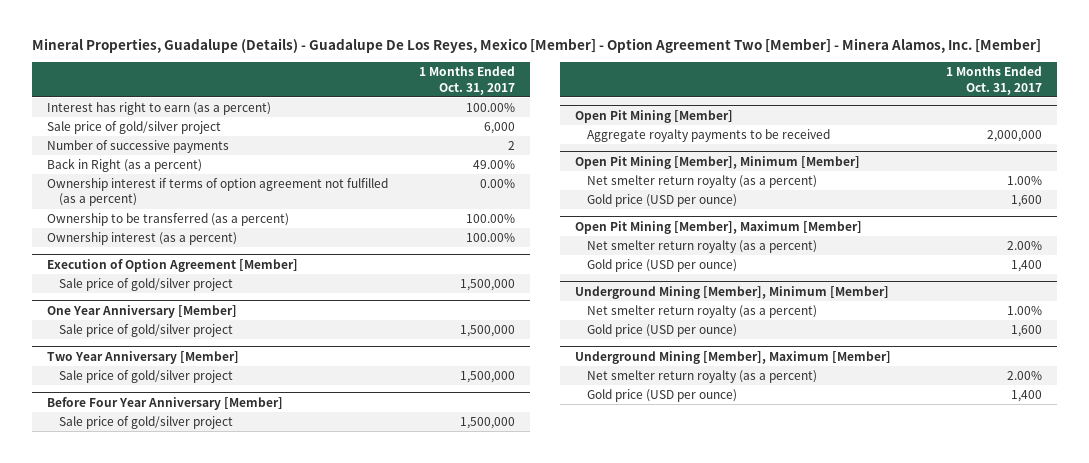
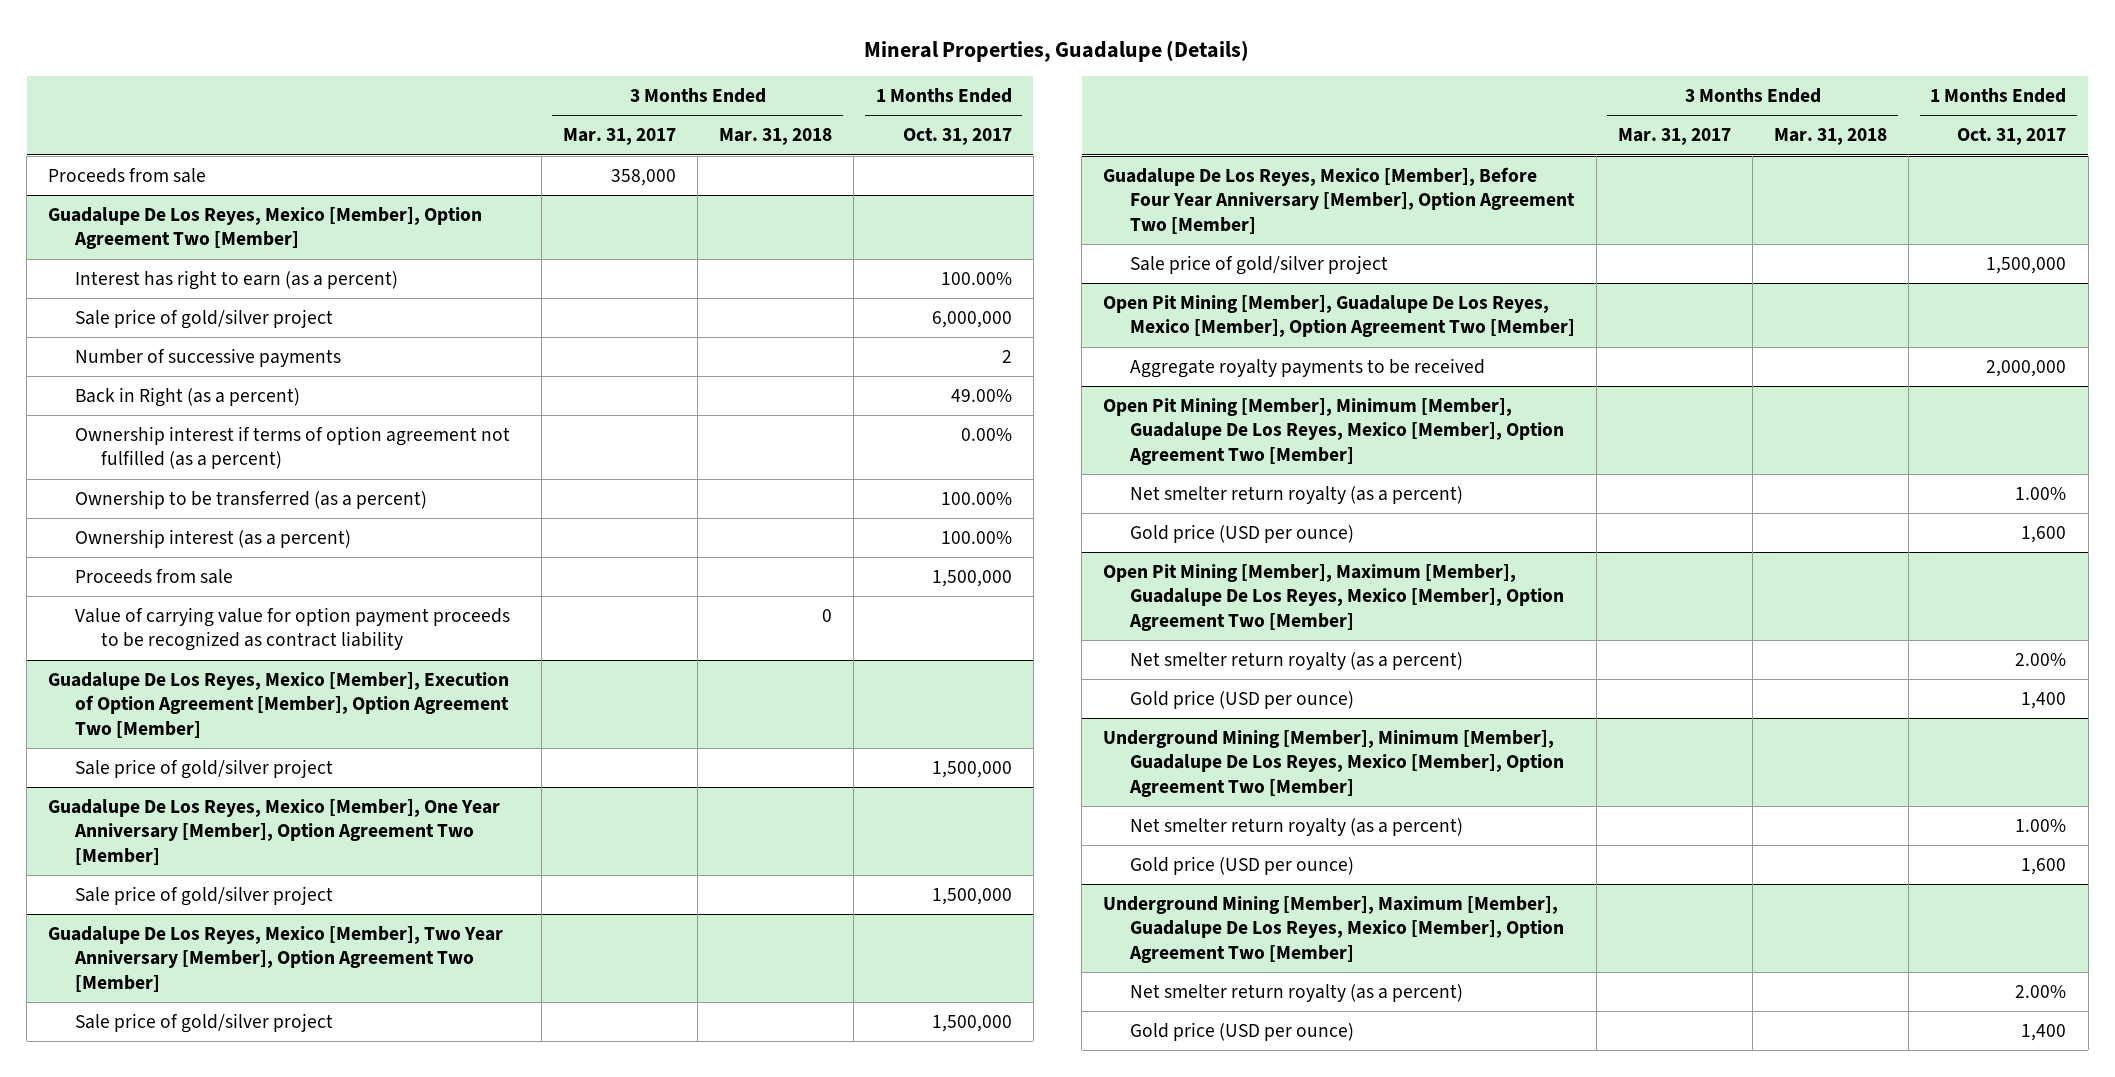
- Mineral Properties, Guadalupe (Details) - Guadalupe De Los Reyes, Mexico [Member] - Option Agreement Two [Member] - Minera Alamos, Inc. [Member]
+ Mineral Properties, Guadalupe (Details)
- | 1 Months Ended Oct. 31, 2017
+ | 3 Months Ended Mar. 31, 2017 | 3 Months Ended Mar. 31, 2018 | 1 Months Ended Oct. 31, 2017
+ Proceeds from sale | 358,000 | |
+ Guadalupe De Los Reyes, Mexico [Member], Option Agreement Two [Member]
- Sale price of gold/silver project | 6,000
+ Sale price of gold/silver project | | | 6,000,000
- Execution of Option Agreement [Member]
+ Proceeds from sale | | | 1,500,000
+ Value of carrying value for option payment proceeds to be recognized as contract liability | | 0 |
+ Guadalupe De Los Reyes, Mexico [Member], Execution of Option Agreement [Member], Option Agreement Two [Member]
- One Year Anniversary [Member]
+ Guadalupe De Los Reyes, Mexico [Member], One Year Anniversary [Member], Option Agreement Two [Member]
- Two Year Anniversary [Member]
+ Guadalupe De Los Reyes, Mexico [Member], Two Year Anniversary [Member], Option Agreement Two [Member]
- Before Four Year Anniversary [Member]
+ Guadalupe De Los Reyes, Mexico [Member], Before Four Year Anniversary [Member], Option Agreement Two [Member]
- Open Pit Mining [Member]
+ Open Pit Mining [Member], Guadalupe De Los Reyes, Mexico [Member], Option Agreement Two [Member]
- Open Pit Mining [Member], Minimum [Member]
+ Open Pit Mining [Member], Minimum [Member], Guadalupe De Los Reyes, Mexico [Member], Option Agreement Two [Member]
- Open Pit Mining [Member], Maximum [Member]
+ Open Pit Mining [Member], Maximum [Member], Guadalupe De Los Reyes, Mexico [Member], Option Agreement Two [Member]
- Underground Mining [Member], Minimum [Member]
+ Underground Mining [Member], Minimum [Member], Guadalupe De Los Reyes, Mexico [Member], Option Agreement Two [Member]
- Underground Mining [Member], Maximum [Member]
+ Underground Mining [Member], Maximum [Member], Guadalupe De Los Reyes, Mexico [Member], Option Agreement Two [Member]

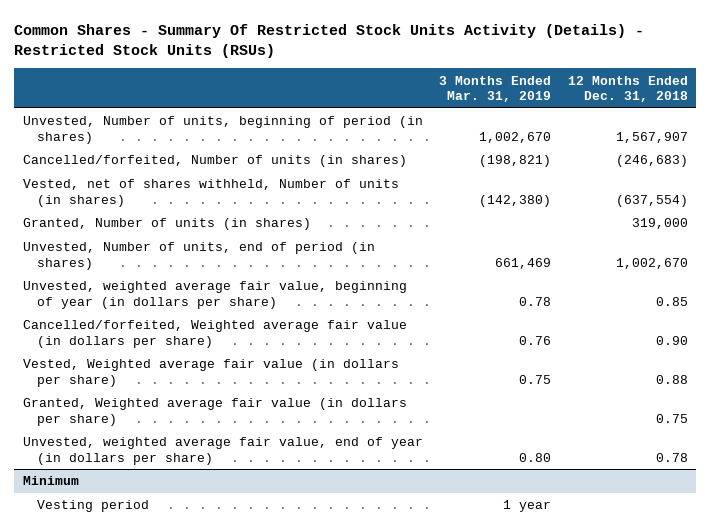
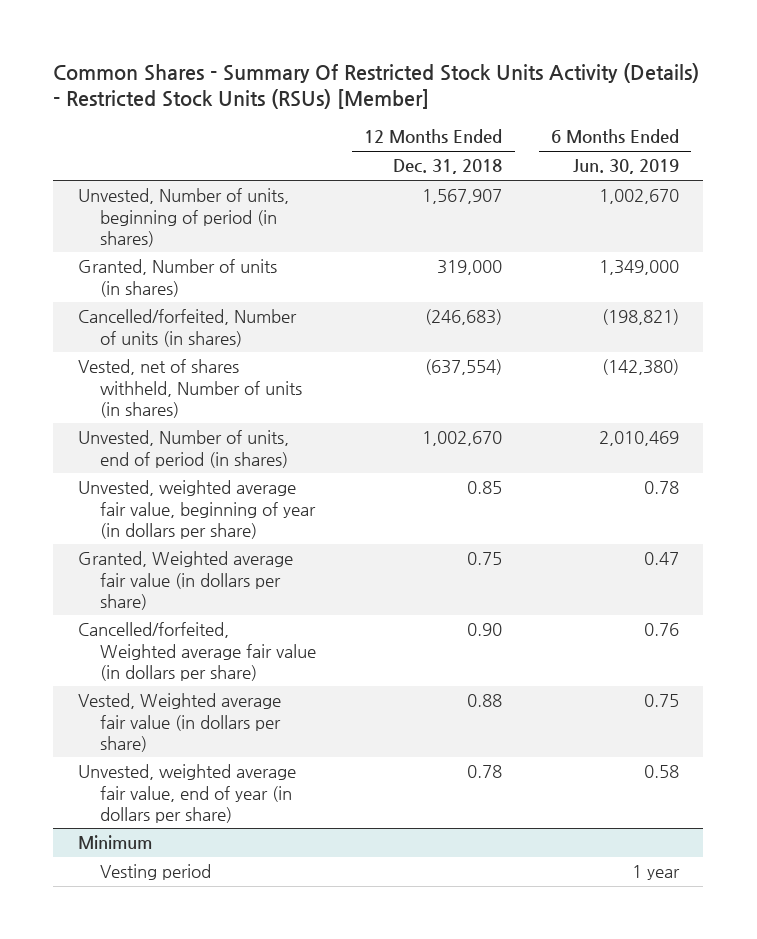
- Common Shares - Summary Of Restricted Stock Units Activity (Details) - Restricted Stock Units (RSUs)
+ Common Shares - Summary Of Restricted Stock Units Activity (Details) - Restricted Stock Units (RSUs) [Member]
- | 3 Months Ended Mar. 31, 2019 | 12 Months Ended Dec. 31, 2018
+ | 12 Months Ended Dec. 31, 2018 | 6 Months Ended Jun. 30, 2019
moved up: Granted, Number of units (in shares) | 319,000 | 1,349,000
moved up: Granted, Weighted average fair value (in dollars per share) | 0.75 | 0.47

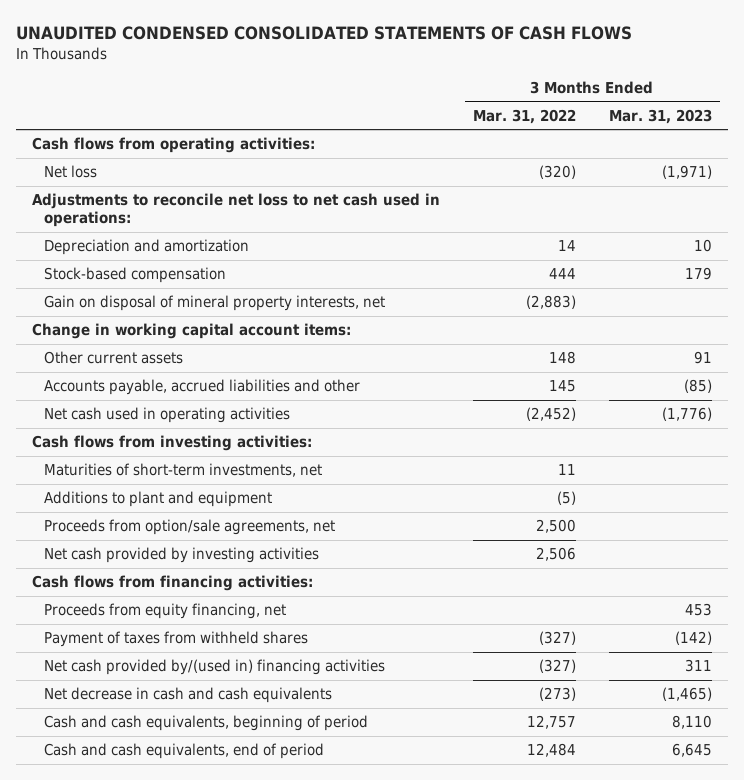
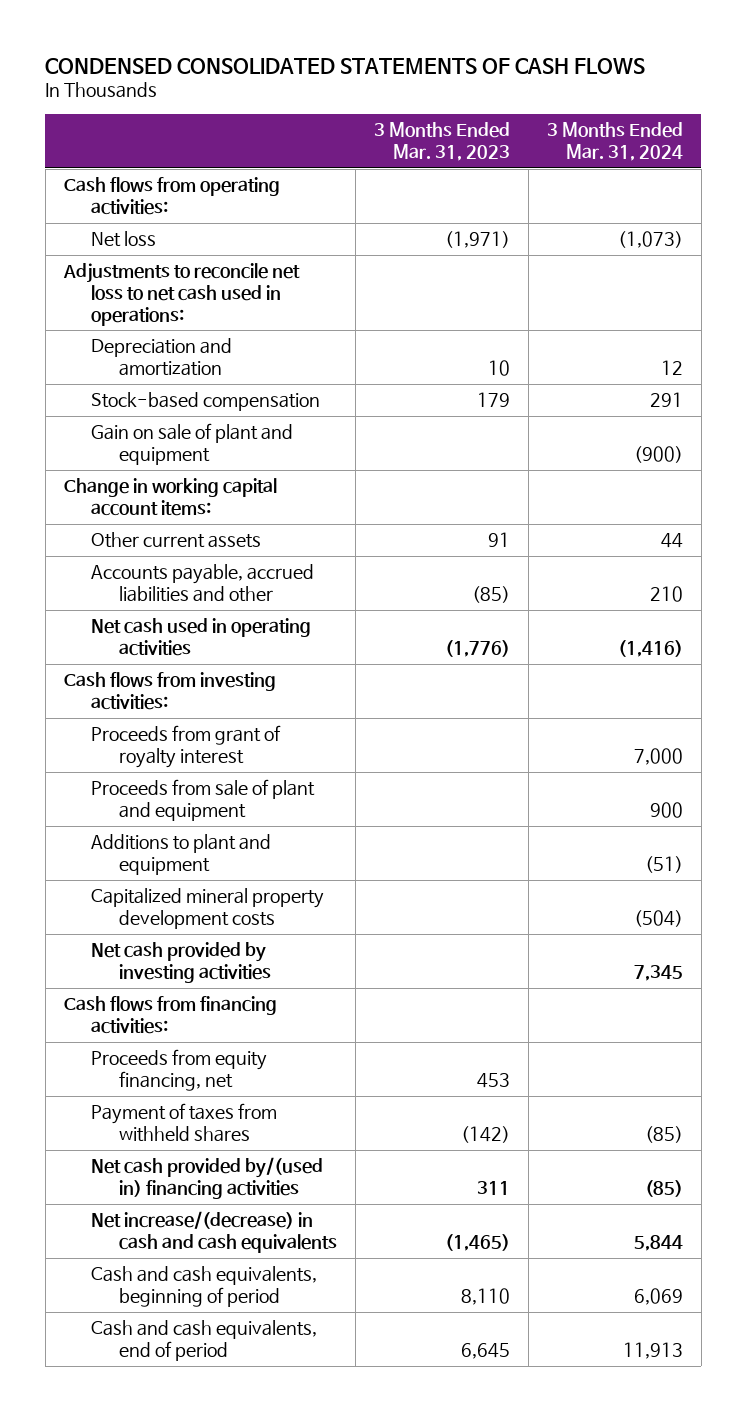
- UNAUDITED CONDENSED CONSOLIDATED STATEMENTS OF CASH FLOWS
+ CONDENSED CONSOLIDATED STATEMENTS OF CASH FLOWS
- | 3 Months Ended Mar. 31, 2022 | 3 Months Ended Mar. 31, 2023
+ | 3 Months Ended Mar. 31, 2023 | 3 Months Ended Mar. 31, 2024
- Gain on disposal of mineral property interests, net | (2,883) |
+ Gain on sale of plant and equipment | | (900)
- Maturities of short-term investments, net | 11 |
+ Proceeds from grant of royalty interest | | 7,000
+ Proceeds from sale of plant and equipment | | 900
- Proceeds from option/sale agreements, net | 2,500 |
+ Capitalized mineral property development costs | | (504)
- Net decrease in cash and cash equivalents | (273) | (1,465)
+ Net increase/(decrease) in cash and cash equivalents | (1,465) | 5,844

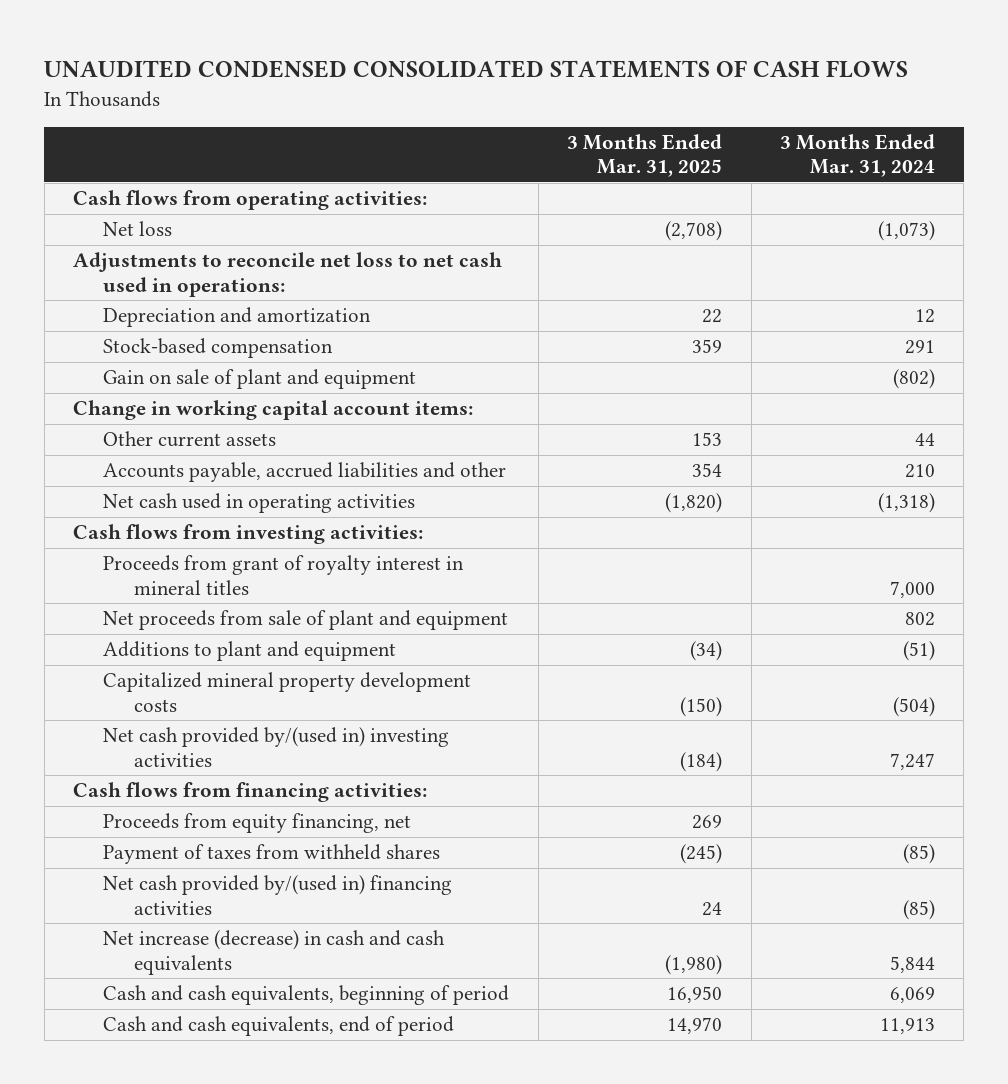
- CONDENSED CONSOLIDATED STATEMENTS OF CASH FLOWS
+ UNAUDITED CONDENSED CONSOLIDATED STATEMENTS OF CASH FLOWS
- | 3 Months Ended Mar. 31, 2023 | 3 Months Ended Mar. 31, 2024
+ | 3 Months Ended Mar. 31, 2025 | 3 Months Ended Mar. 31, 2024
- Gain on sale of plant and equipment | | (900)
+ Gain on sale of plant and equipment | | (802)
- Net cash used in operating activities | (1,776) | (1,416)
+ Net cash used in operating activities | (1,820) | (1,318)
- Proceeds from grant of royalty interest | | 7,000
- Proceeds from sale of plant and equipment | | 900
+ Proceeds from grant of royalty interest in mineral titles | | 7,000
+ Net proceeds from sale of plant and equipment | | 802
- Net cash provided by investing activities | | 7,345
+ Net cash provided by/(used in) investing activities | (184) | 7,247
- Net increase/(decrease) in cash and cash equivalents | (1,465) | 5,844
+ Net increase (decrease) in cash and cash equivalents | (1,980) | 5,844

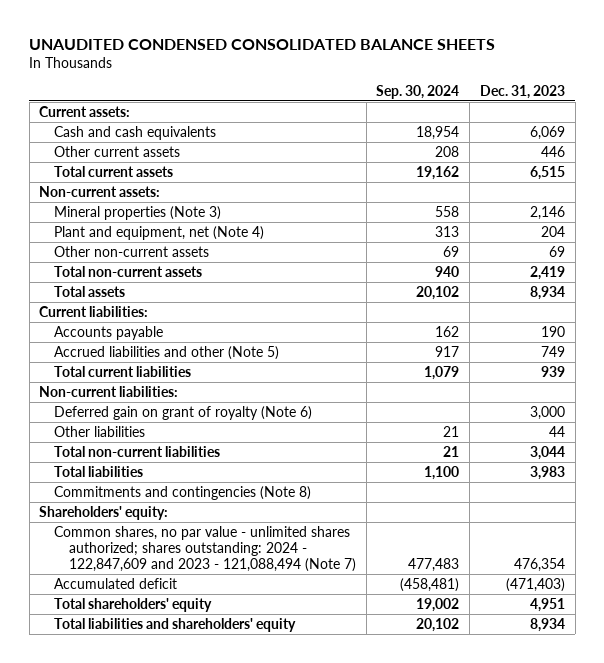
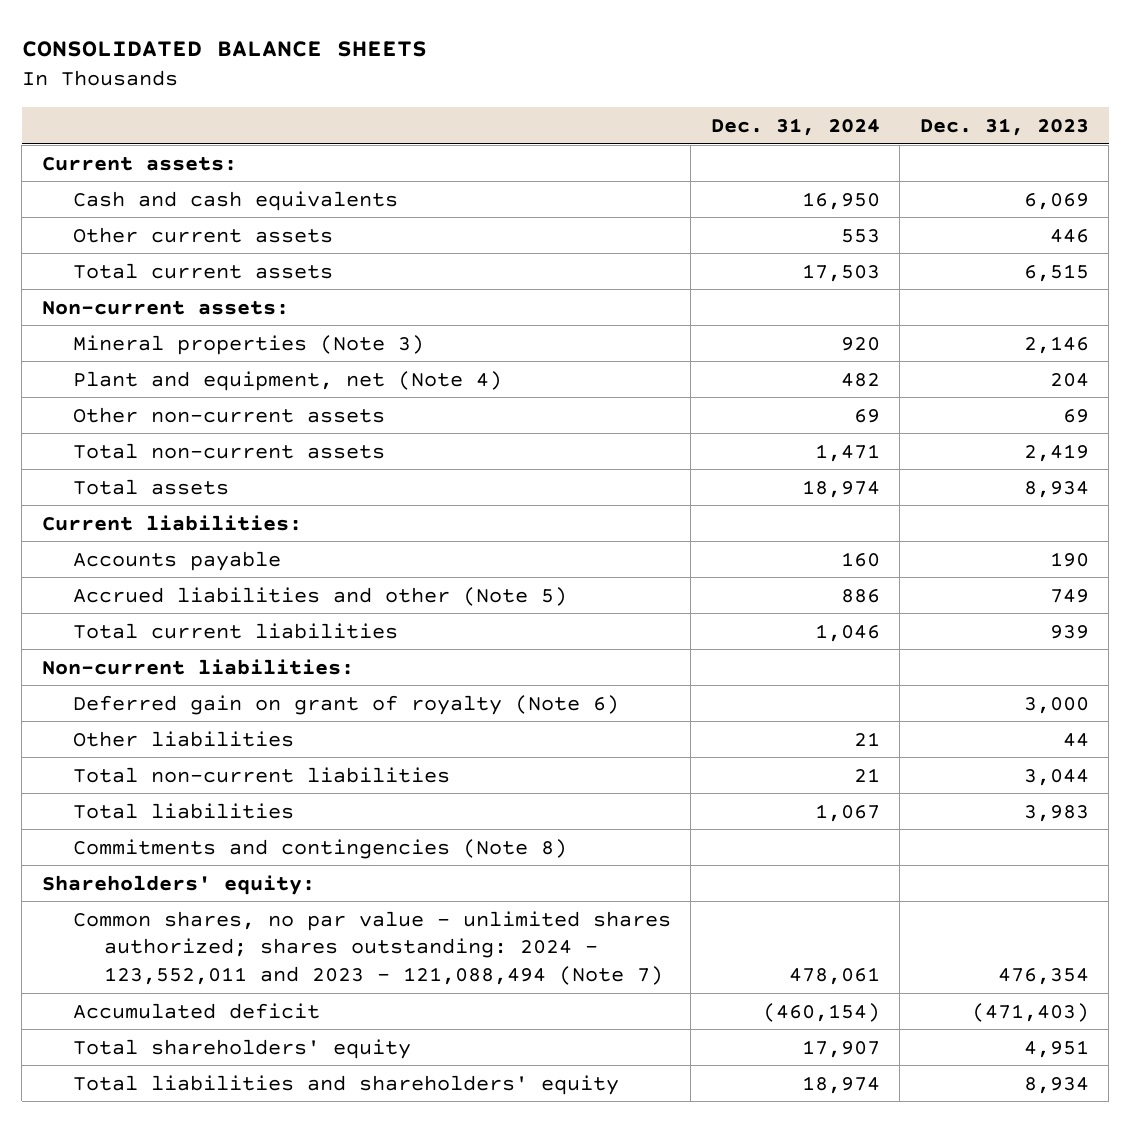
- UNAUDITED CONDENSED CONSOLIDATED BALANCE SHEETS
+ CONSOLIDATED BALANCE SHEETS
- | Sep. 30, 2024 | Dec. 31, 2023
+ | Dec. 31, 2024 | Dec. 31, 2023
- Common shares, no par value - unlimited shares authorized; shares outstanding: 2024 - 122,847,609 and 2023 - 121,088,494 (Note 7) | 477,483 | 476,354
+ Common shares, no par value - unlimited shares authorized; shares outstanding: 2024 - 123,552,011 and 2023 - 121,088,494 (Note 7) | 478,061 | 476,354

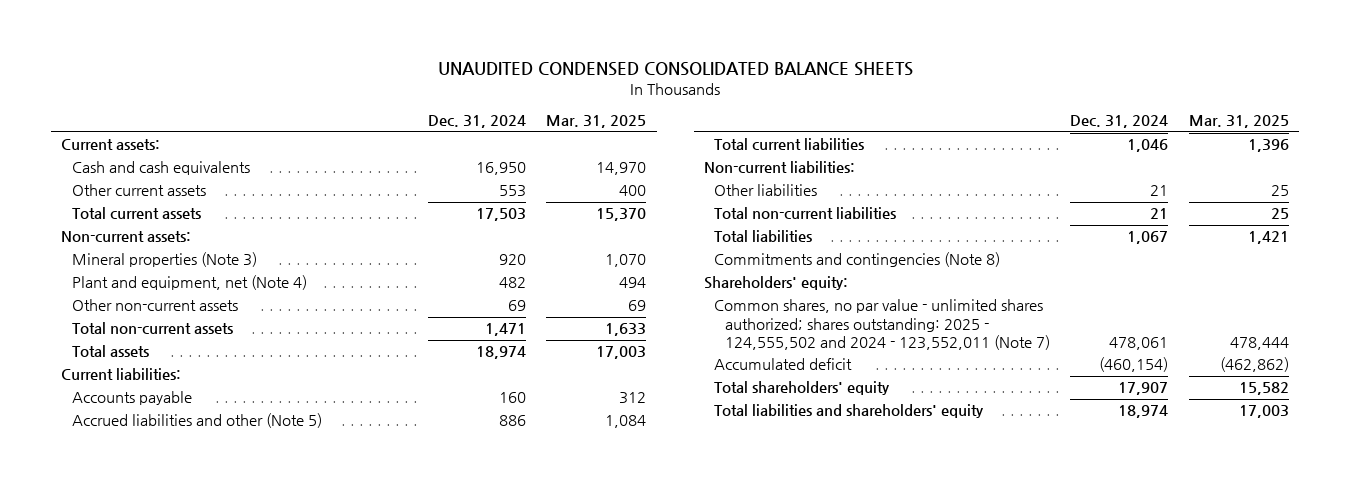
- CONSOLIDATED BALANCE SHEETS
+ UNAUDITED CONDENSED CONSOLIDATED BALANCE SHEETS
- | Dec. 31, 2024 | Dec. 31, 2023
+ | Dec. 31, 2024 | Mar. 31, 2025
- Deferred gain on grant of royalty (Note 6) | | 3,000
- Common shares, no par value - unlimited shares authorized; shares outstanding: 2024 - 123,552,011 and 2023 - 121,088,494 (Note 7) | 478,061 | 476,354
+ Common shares, no par value - unlimited shares authorized; shares outstanding: 2025 - 124,555,502 and 2024 - 123,552,011 (Note 7) | 478,061 | 478,444

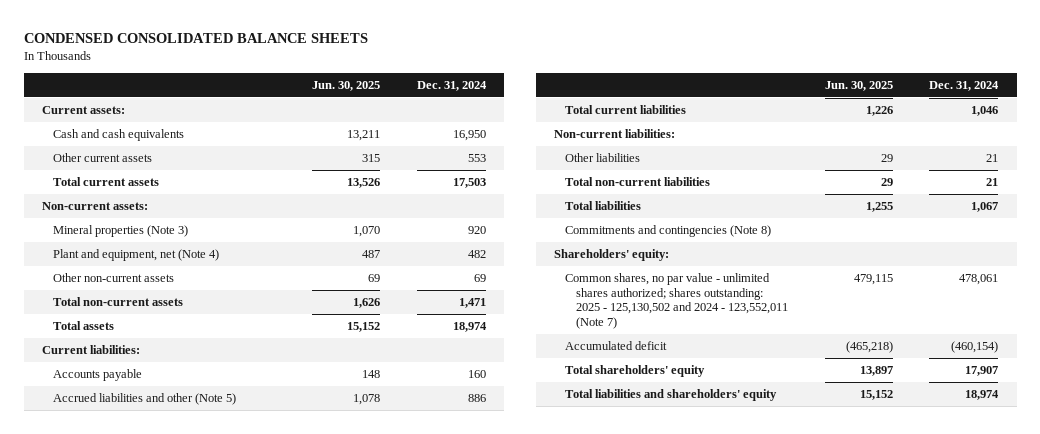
- UNAUDITED CONDENSED CONSOLIDATED BALANCE SHEETS
+ CONDENSED CONSOLIDATED BALANCE SHEETS
- | Dec. 31, 2024 | Mar. 31, 2025
+ | Jun. 30, 2025 | Dec. 31, 2024
- Common shares, no par value - unlimited shares authorized; shares outstanding: 2025 - 124,555,502 and 2024 - 123,552,011 (Note 7) | 478,061 | 478,444
+ Common shares, no par value - unlimited shares authorized; shares outstanding: 2025 - 125,130,502 and 2024 - 123,552,011 (Note 7) | 479,115 | 478,061

